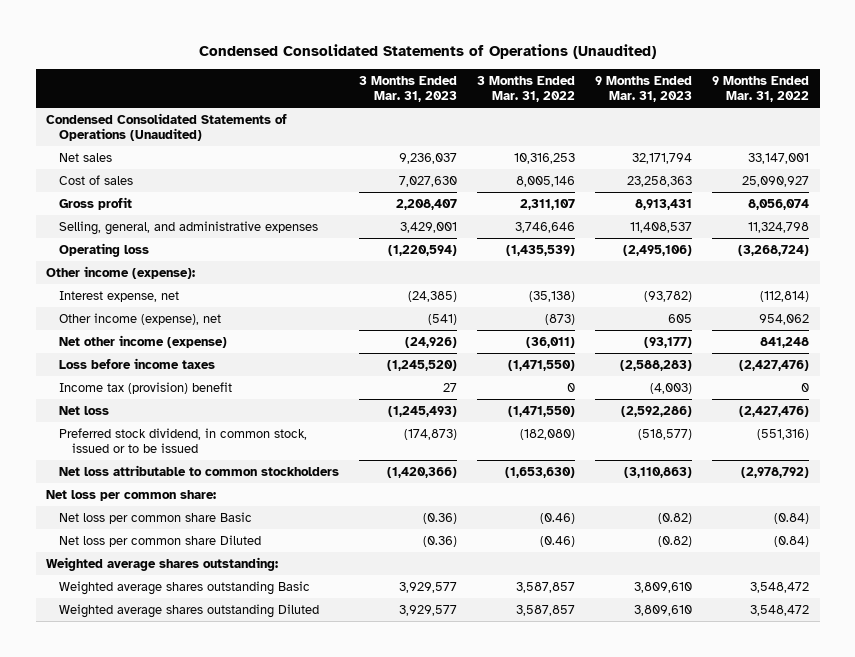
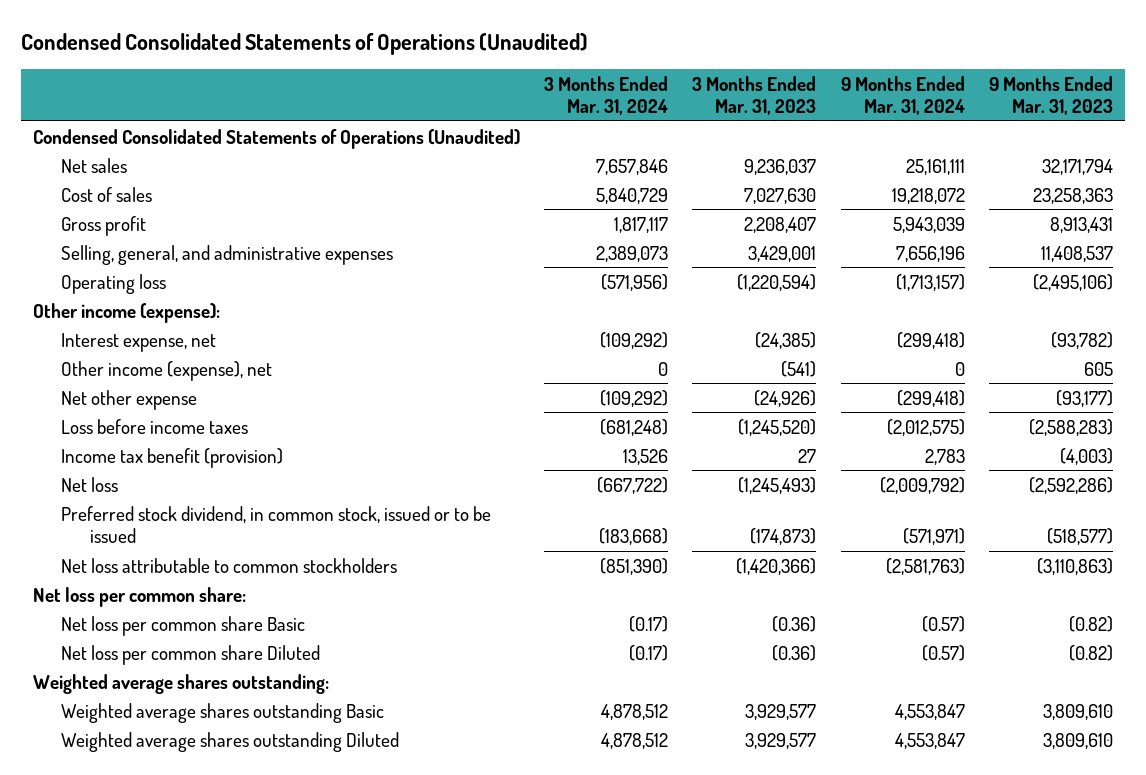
- | 3 Months Ended Mar. 31, 2023 | 3 Months Ended Mar. 31, 2022 | 9 Months Ended Mar. 31, 2023 | 9 Months Ended Mar. 31, 2022
+ | 3 Months Ended Mar. 31, 2024 | 3 Months Ended Mar. 31, 2023 | 9 Months Ended Mar. 31, 2024 | 9 Months Ended Mar. 31, 2023
- Net other income (expense) | (24,926) | (36,011) | (93,177) | 841,248
+ Net other expense | (109,292) | (24,926) | (299,418) | (93,177)
- Income tax (provision) benefit | 27 | 0 | (4,003) | 0
+ Income tax benefit (provision) | 13,526 | 27 | 2,783 | (4,003)

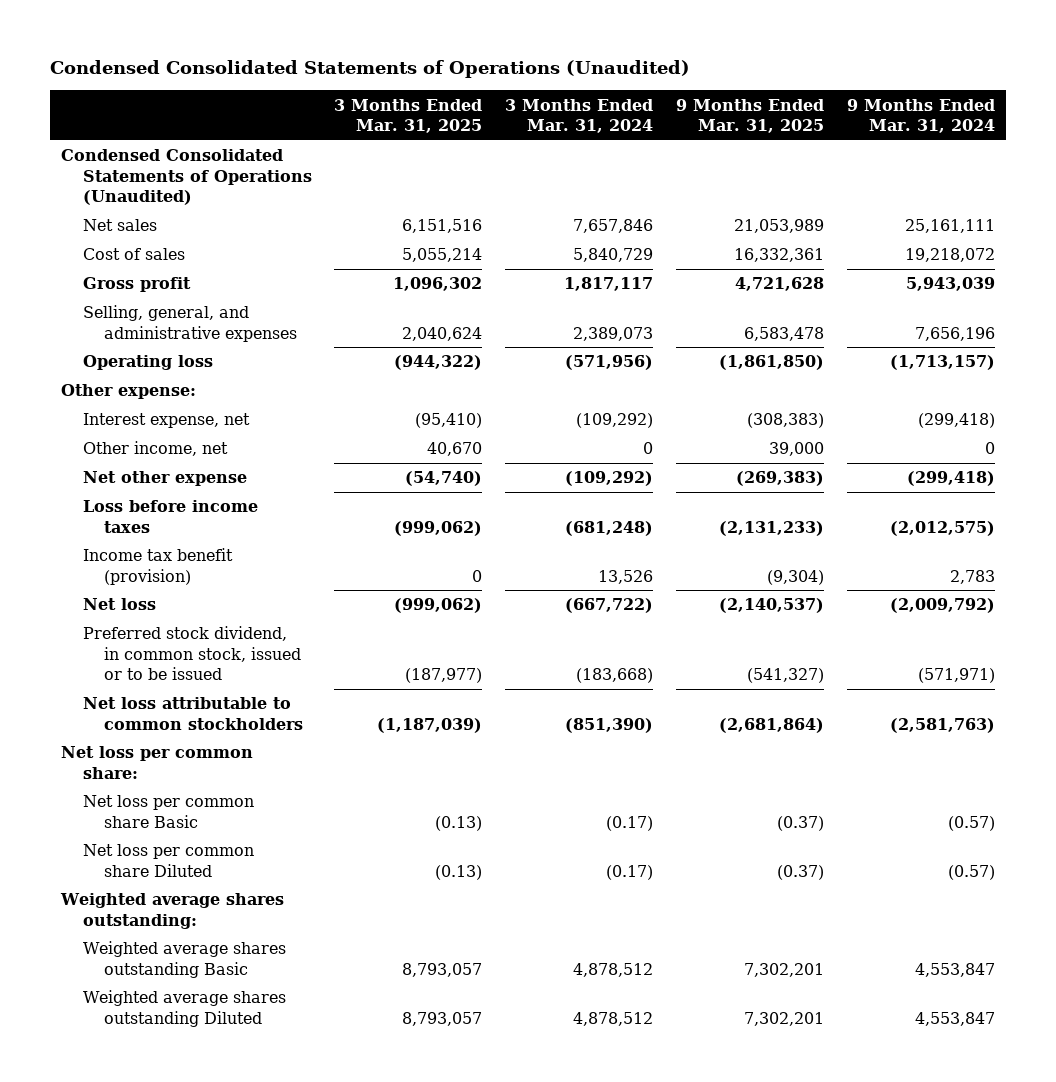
- | 3 Months Ended Mar. 31, 2024 | 3 Months Ended Mar. 31, 2023 | 9 Months Ended Mar. 31, 2024 | 9 Months Ended Mar. 31, 2023
+ | 3 Months Ended Mar. 31, 2025 | 3 Months Ended Mar. 31, 2024 | 9 Months Ended Mar. 31, 2025 | 9 Months Ended Mar. 31, 2024
- Other income (expense):
+ Other expense:
- Other income (expense), net | 0 | (541) | 0 | 605
+ Other income, net | 40,670 | 0 | 39,000 | 0

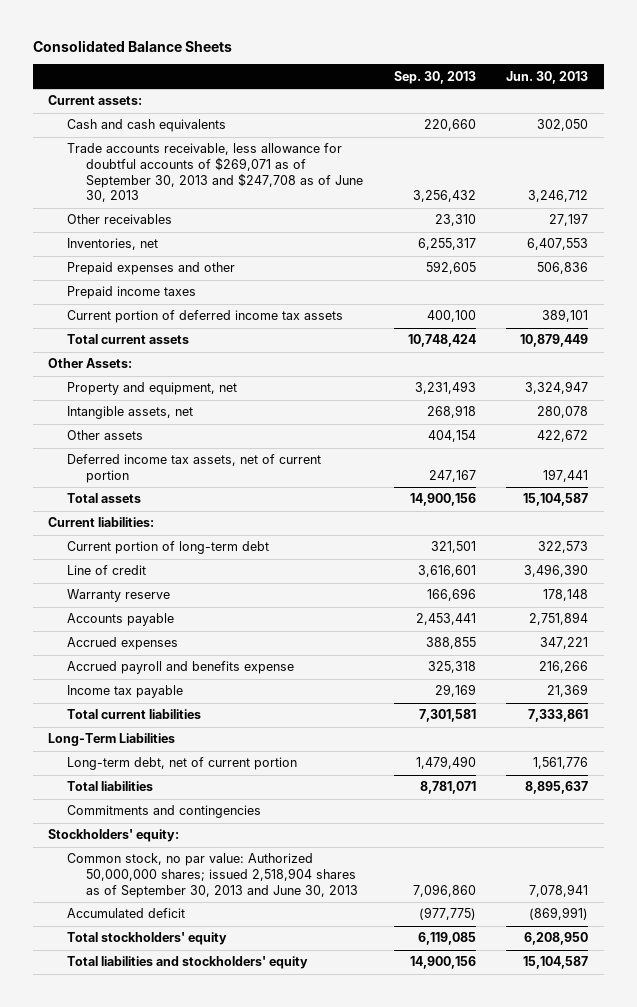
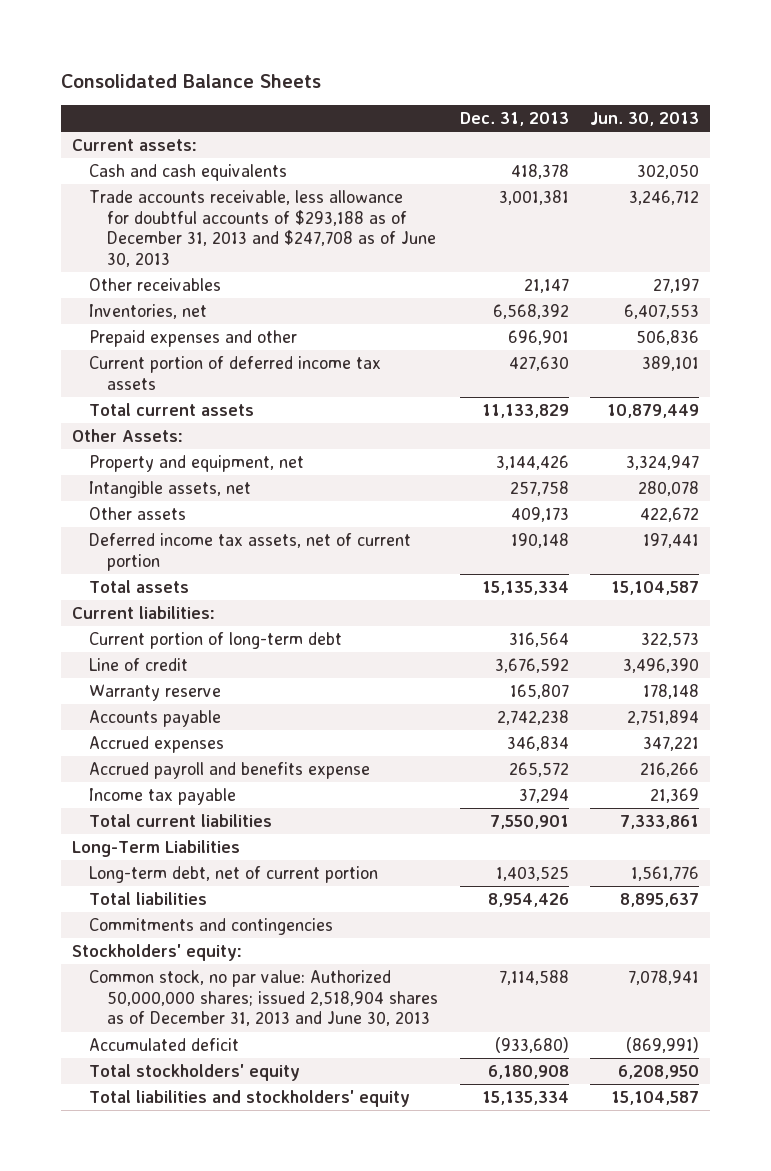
- | Sep. 30, 2013 | Jun. 30, 2013
+ | Dec. 31, 2013 | Jun. 30, 2013
- Trade accounts receivable, less allowance for doubtful accounts of $269,071 as of September 30, 2013 and $247,708 as of June 30, 2013 | 3,256,432 | 3,246,712
+ Trade accounts receivable, less allowance for doubtful accounts of $293,188 as of December 31, 2013 and $247,708 as of June 30, 2013 | 3,001,381 | 3,246,712
- Prepaid income taxes
- Common stock, no par value: Authorized 50,000,000 shares; issued 2,518,904 shares as of September 30, 2013 and June 30, 2013 | 7,096,860 | 7,078,941
+ Common stock, no par value: Authorized 50,000,000 shares; issued 2,518,904 shares as of December 31, 2013 and June 30, 2013 | 7,114,588 | 7,078,941

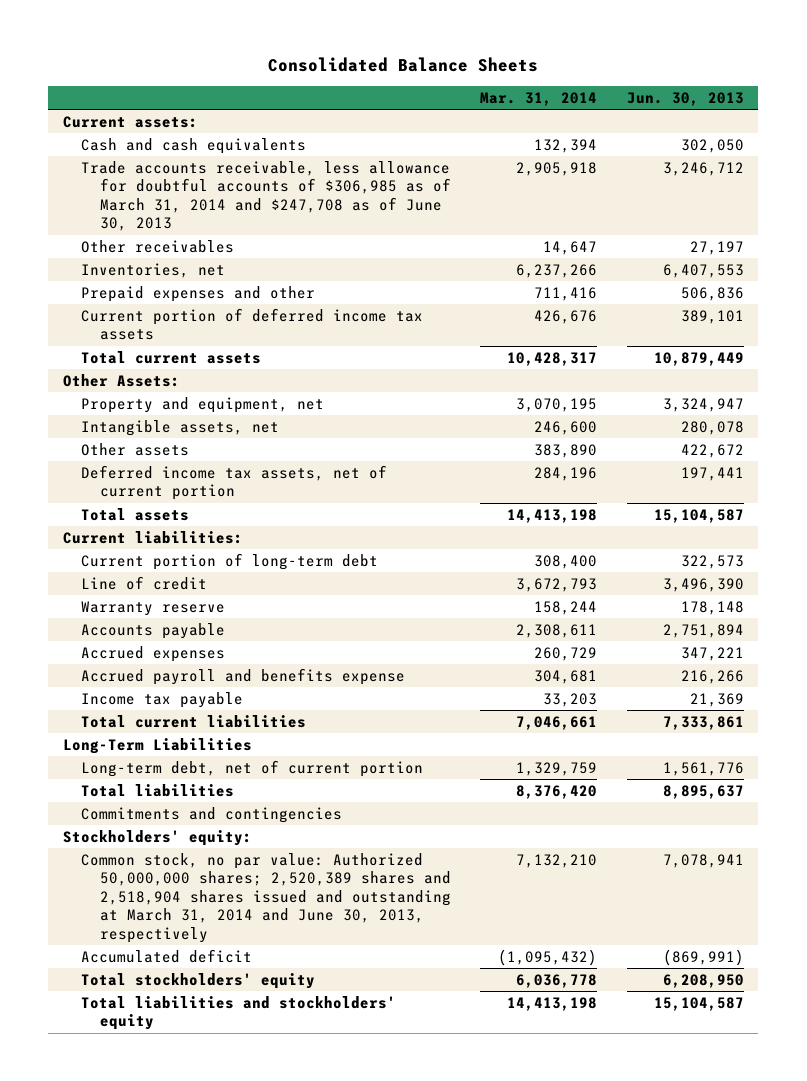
- | Dec. 31, 2013 | Jun. 30, 2013
+ | Mar. 31, 2014 | Jun. 30, 2013
- Trade accounts receivable, less allowance for doubtful accounts of $293,188 as of December 31, 2013 and $247,708 as of June 30, 2013 | 3,001,381 | 3,246,712
+ Trade accounts receivable, less allowance for doubtful accounts of $306,985 as of March 31, 2014 and $247,708 as of June 30, 2013 | 2,905,918 | 3,246,712
- Common stock, no par value: Authorized 50,000,000 shares; issued 2,518,904 shares as of December 31, 2013 and June 30, 2013 | 7,114,588 | 7,078,941
+ Common stock, no par value: Authorized 50,000,000 shares; 2,520,389 shares and 2,518,904 shares issued and outstanding at March 31, 2014 and June 30, 2013, respectively | 7,132,210 | 7,078,941

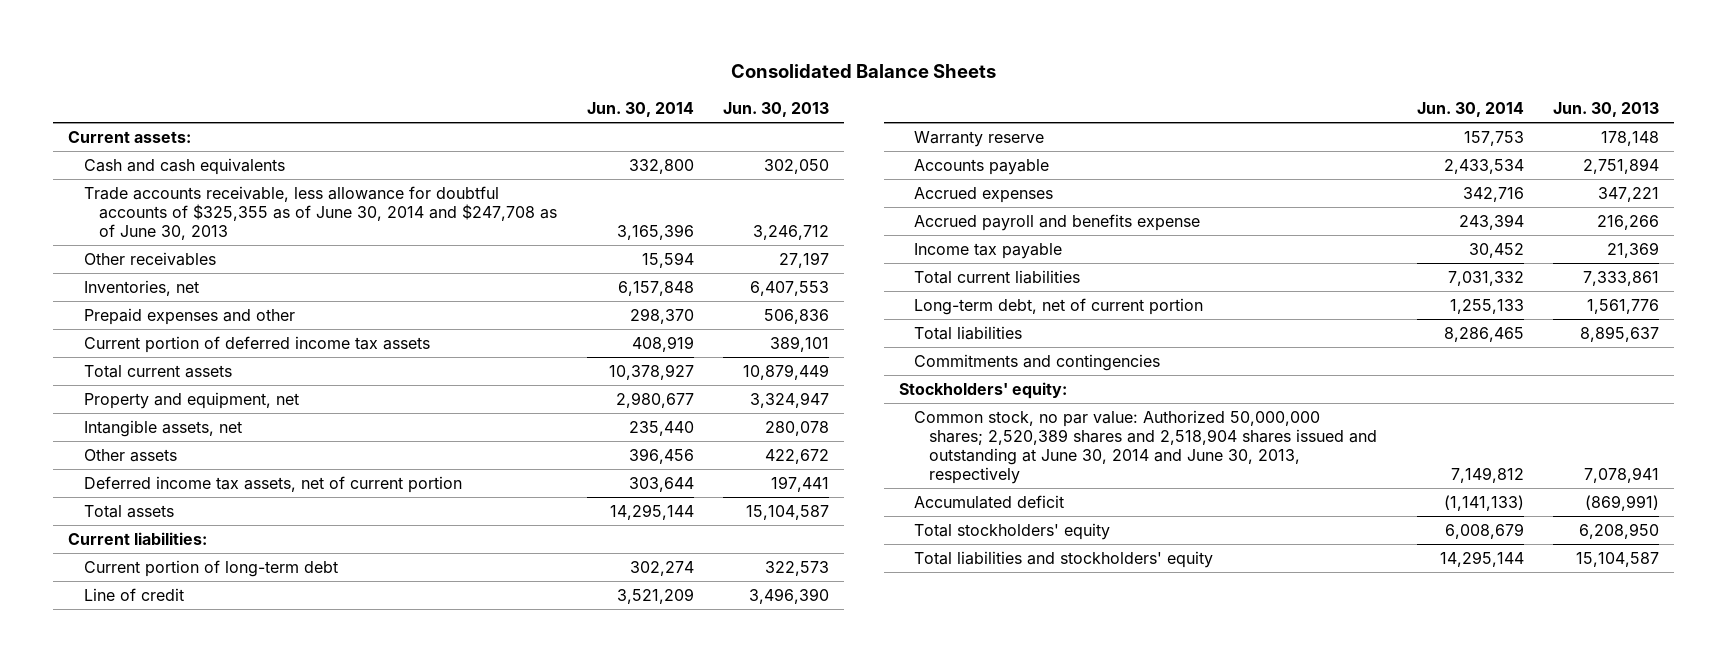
- | Mar. 31, 2014 | Jun. 30, 2013
+ | Jun. 30, 2014 | Jun. 30, 2013
- Trade accounts receivable, less allowance for doubtful accounts of $306,985 as of March 31, 2014 and $247,708 as of June 30, 2013 | 2,905,918 | 3,246,712
+ Trade accounts receivable, less allowance for doubtful accounts of $325,355 as of June 30, 2014 and $247,708 as of June 30, 2013 | 3,165,396 | 3,246,712
- Other Assets:
- Long-Term Liabilities
- Common stock, no par value: Authorized 50,000,000 shares; 2,520,389 shares and 2,518,904 shares issued and outstanding at March 31, 2014 and June 30, 2013, respectively | 7,132,210 | 7,078,941
+ Common stock, no par value: Authorized 50,000,000 shares; 2,520,389 shares and 2,518,904 shares issued and outstanding at June 30, 2014 and June 30, 2013, respectively | 7,149,812 | 7,078,941

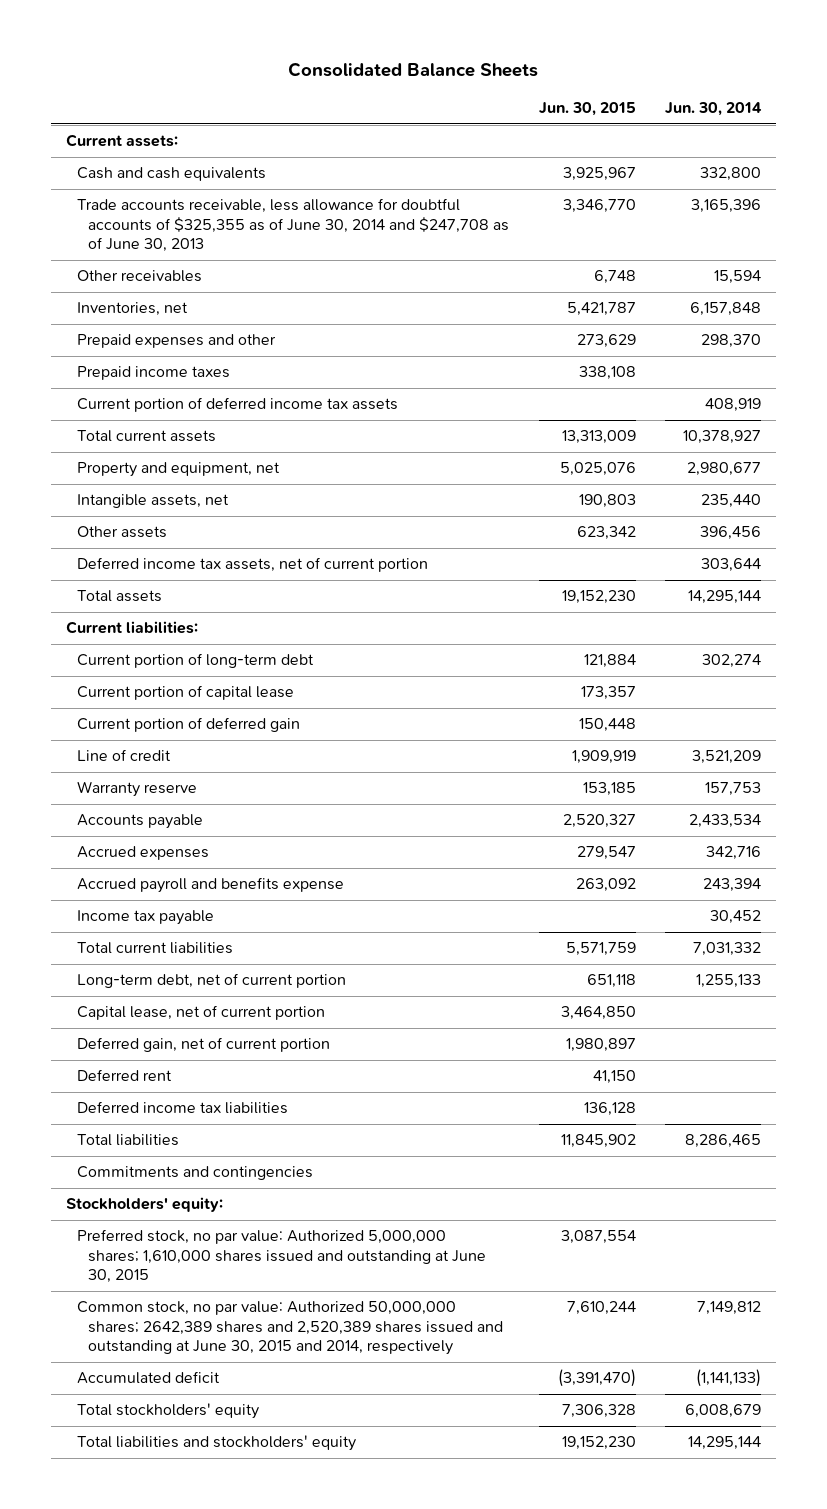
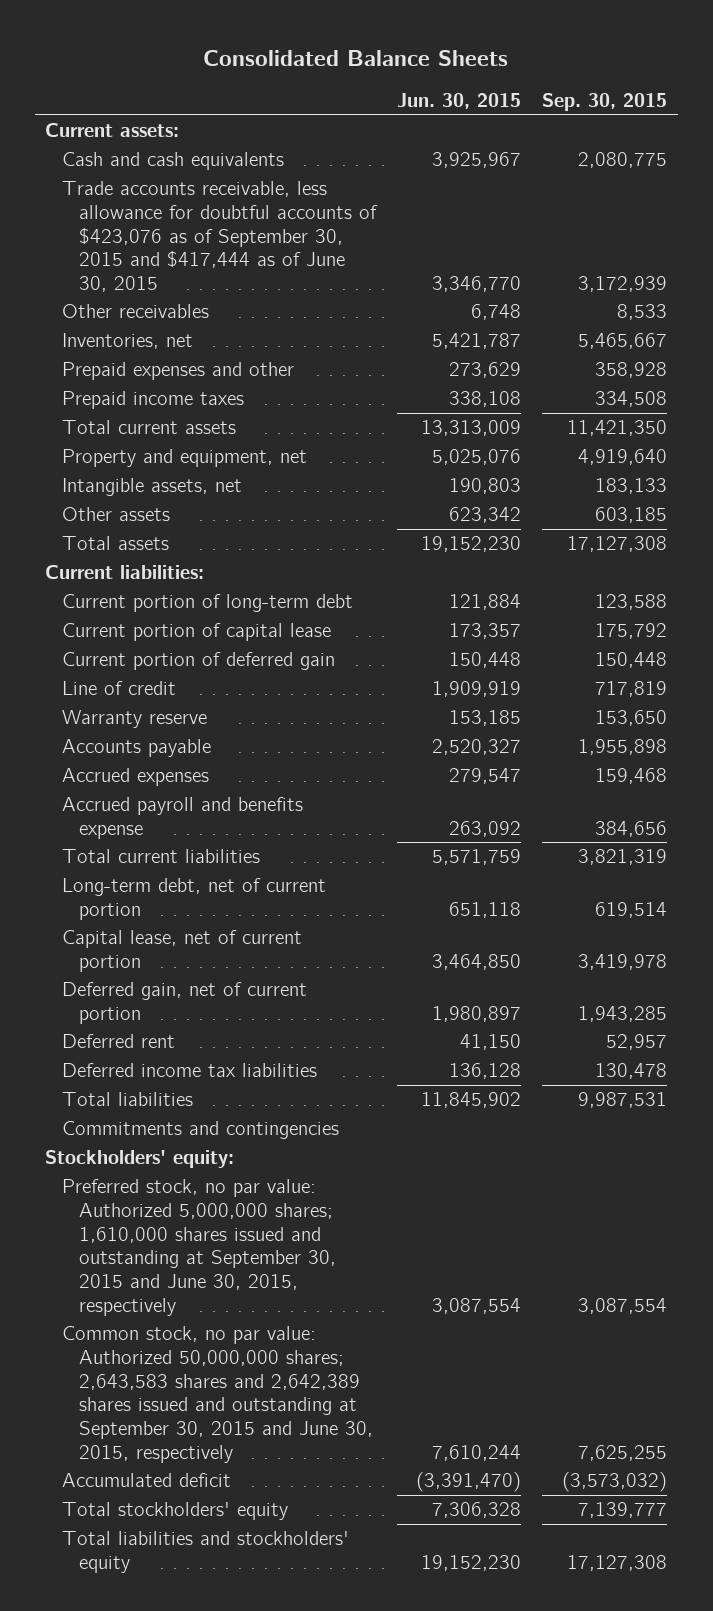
- | Jun. 30, 2015 | Jun. 30, 2014
+ | Jun. 30, 2015 | Sep. 30, 2015
- Trade accounts receivable, less allowance for doubtful accounts of $325,355 as of June 30, 2014 and $247,708 as of June 30, 2013 | 3,346,770 | 3,165,396
+ Trade accounts receivable, less allowance for doubtful accounts of $423,076 as of September 30, 2015 and $417,444 as of June 30, 2015 | 3,346,770 | 3,172,939
- Current portion of deferred income tax assets | | 408,919
- Deferred income tax assets, net of current portion | | 303,644
- Income tax payable | | 30,452
- Preferred stock, no par value: Authorized 5,000,000 shares; 1,610,000 shares issued and outstanding at June 30, 2015 | 3,087,554 |
- Common stock, no par value: Authorized 50,000,000 shares; 2642,389 shares and 2,520,389 shares issued and outstanding at June 30, 2015 and 2014, respectively | 7,610,244 | 7,149,812
+ Preferred stock, no par value: Authorized 5,000,000 shares; 1,610,000 shares issued and outstanding at September 30, 2015 and June 30, 2015, respectively | 3,087,554 | 3,087,554
+ Common stock, no par value: Authorized 50,000,000 shares; 2,643,583 shares and 2,642,389 shares issued and outstanding at September 30, 2015 and June 30, 2015, respectively | 7,610,244 | 7,625,255

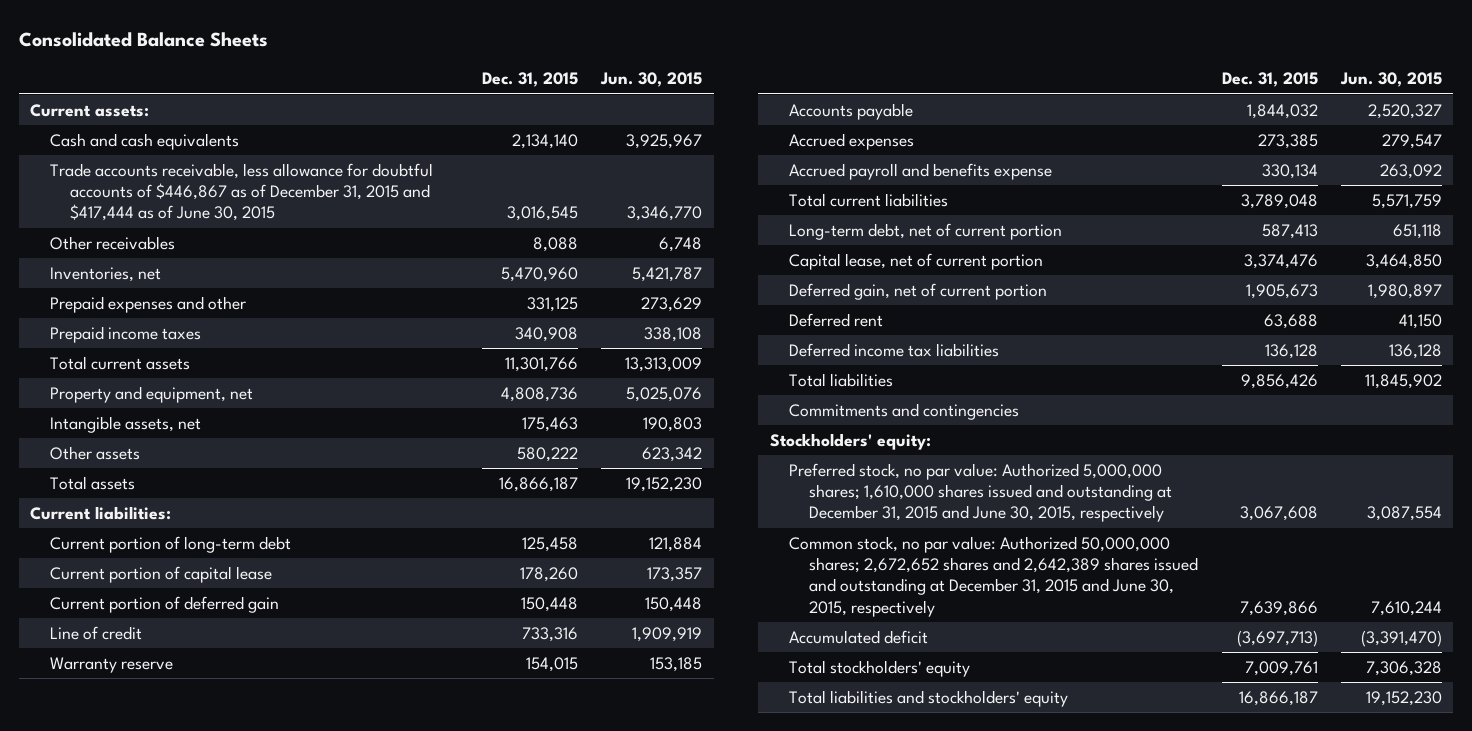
- | Jun. 30, 2015 | Sep. 30, 2015
+ | Dec. 31, 2015 | Jun. 30, 2015
- Trade accounts receivable, less allowance for doubtful accounts of $423,076 as of September 30, 2015 and $417,444 as of June 30, 2015 | 3,346,770 | 3,172,939
+ Trade accounts receivable, less allowance for doubtful accounts of $446,867 as of December 31, 2015 and $417,444 as of June 30, 2015 | 3,016,545 | 3,346,770
- Preferred stock, no par value: Authorized 5,000,000 shares; 1,610,000 shares issued and outstanding at September 30, 2015 and June 30, 2015, respectively | 3,087,554 | 3,087,554
- Common stock, no par value: Authorized 50,000,000 shares; 2,643,583 shares and 2,642,389 shares issued and outstanding at September 30, 2015 and June 30, 2015, respectively | 7,610,244 | 7,625,255
+ Preferred stock, no par value: Authorized 5,000,000 shares; 1,610,000 shares issued and outstanding at December 31, 2015 and June 30, 2015, respectively | 3,067,608 | 3,087,554
+ Common stock, no par value: Authorized 50,000,000 shares; 2,672,652 shares and 2,642,389 shares issued and outstanding at December 31, 2015 and June 30, 2015, respectively | 7,639,866 | 7,610,244

